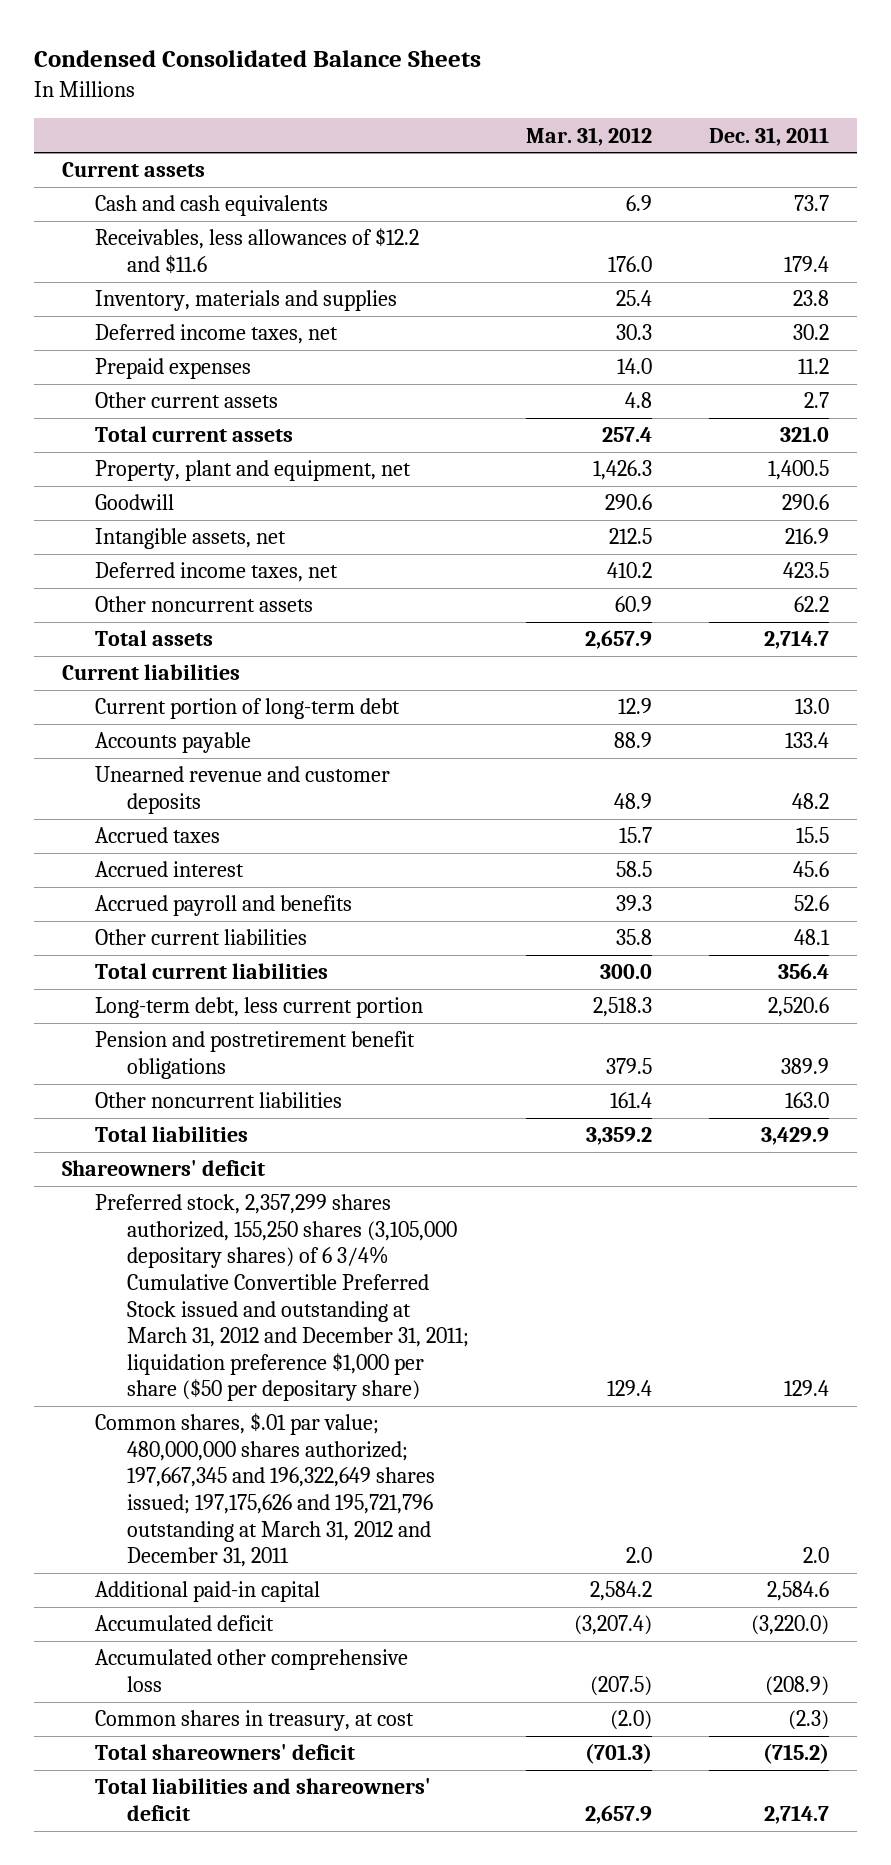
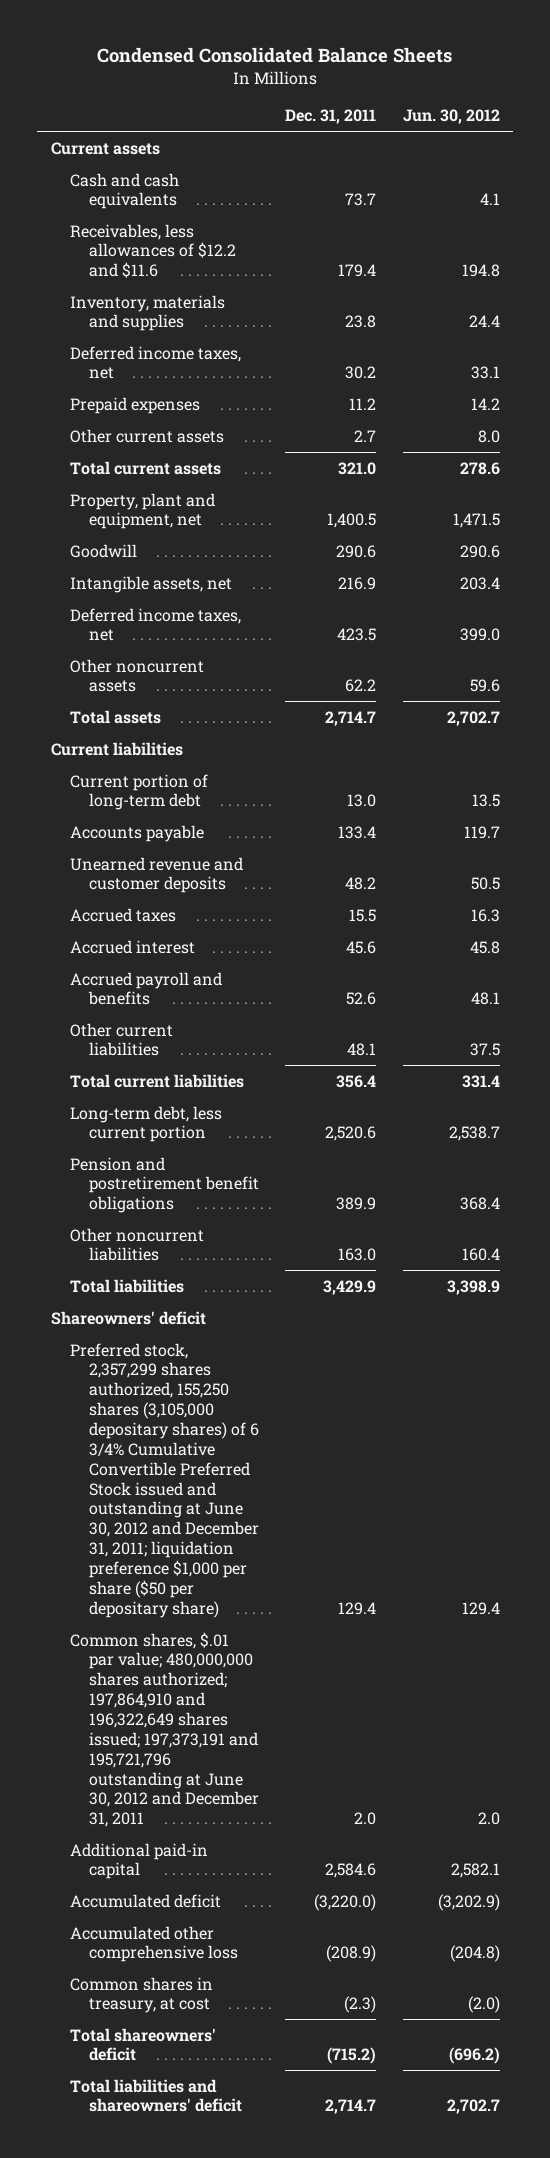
- | Mar. 31, 2012 | Dec. 31, 2011
+ | Dec. 31, 2011 | Jun. 30, 2012
- Preferred stock, 2,357,299 shares authorized, 155,250 shares (3,105,000 depositary shares) of 6 3/4% Cumulative Convertible Preferred Stock issued and outstanding at March 31, 2012 and December 31, 2011; liquidation preference $1,000 per share ($50 per depositary share) | 129.4 | 129.4
- Common shares, $.01 par value; 480,000,000 shares authorized; 197,667,345 and 196,322,649 shares issued; 197,175,626 and 195,721,796 outstanding at March 31, 2012 and December 31, 2011 | 2.0 | 2.0
+ Preferred stock, 2,357,299 shares authorized, 155,250 shares (3,105,000 depositary shares) of 6 3/4% Cumulative Convertible Preferred Stock issued and outstanding at June 30, 2012 and December 31, 2011; liquidation preference $1,000 per share ($50 per depositary share) | 129.4 | 129.4
+ Common shares, $.01 par value; 480,000,000 shares authorized; 197,864,910 and 196,322,649 shares issued; 197,373,191 and 195,721,796 outstanding at June 30, 2012 and December 31, 2011 | 2.0 | 2.0

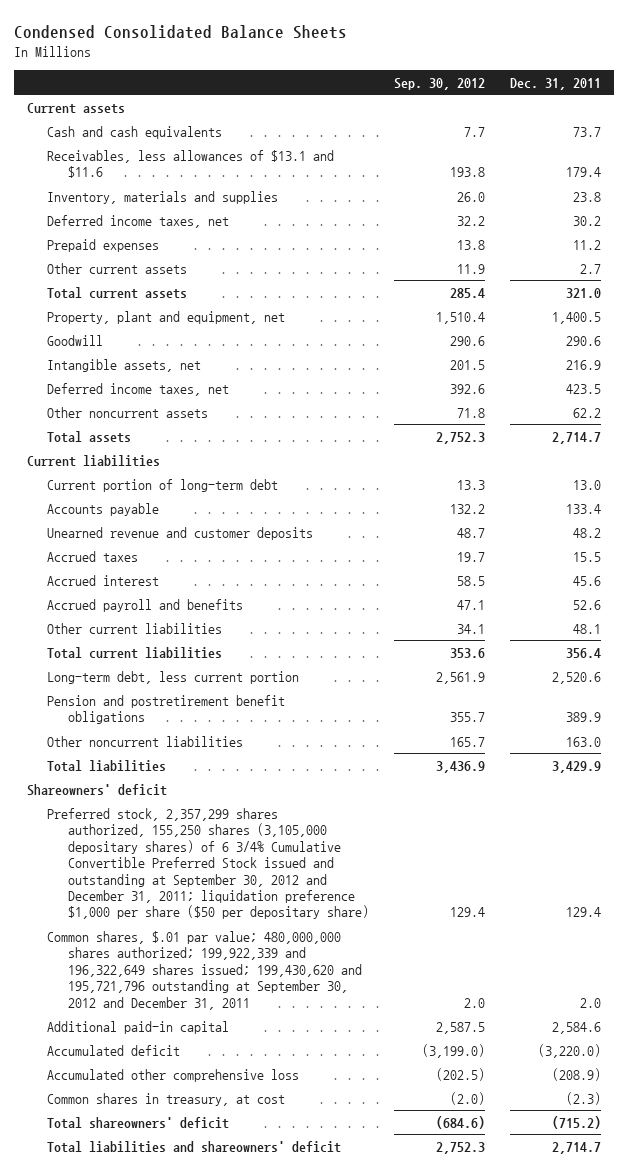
- | Dec. 31, 2011 | Jun. 30, 2012
+ | Sep. 30, 2012 | Dec. 31, 2011
- Receivables, less allowances of $12.2 and $11.6 | 179.4 | 194.8
+ Receivables, less allowances of $13.1 and $11.6 | 193.8 | 179.4
- Preferred stock, 2,357,299 shares authorized, 155,250 shares (3,105,000 depositary shares) of 6 3/4% Cumulative Convertible Preferred Stock issued and outstanding at June 30, 2012 and December 31, 2011; liquidation preference $1,000 per share ($50 per depositary share) | 129.4 | 129.4
- Common shares, $.01 par value; 480,000,000 shares authorized; 197,864,910 and 196,322,649 shares issued; 197,373,191 and 195,721,796 outstanding at June 30, 2012 and December 31, 2011 | 2.0 | 2.0
+ Preferred stock, 2,357,299 shares authorized, 155,250 shares (3,105,000 depositary shares) of 6 3/4% Cumulative Convertible Preferred Stock issued and outstanding at September 30, 2012 and December 31, 2011; liquidation preference $1,000 per share ($50 per depositary share) | 129.4 | 129.4
+ Common shares, $.01 par value; 480,000,000 shares authorized; 199,922,339 and 196,322,649 shares issued; 199,430,620 and 195,721,796 outstanding at September 30, 2012 and December 31, 2011 | 2.0 | 2.0

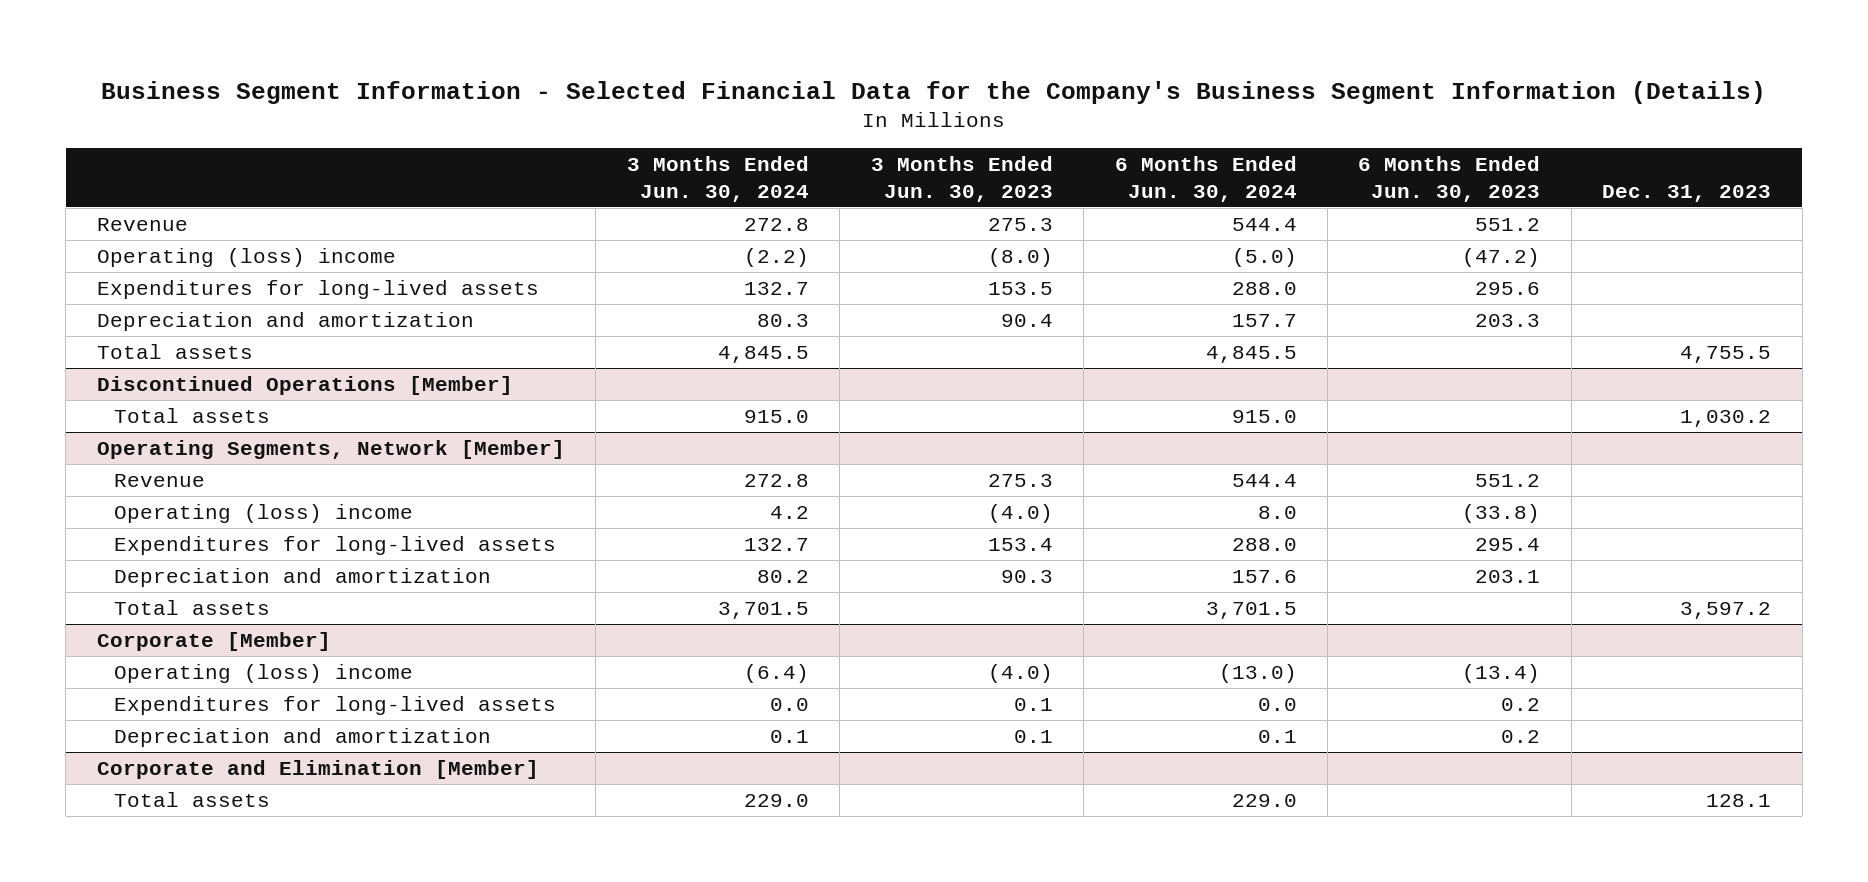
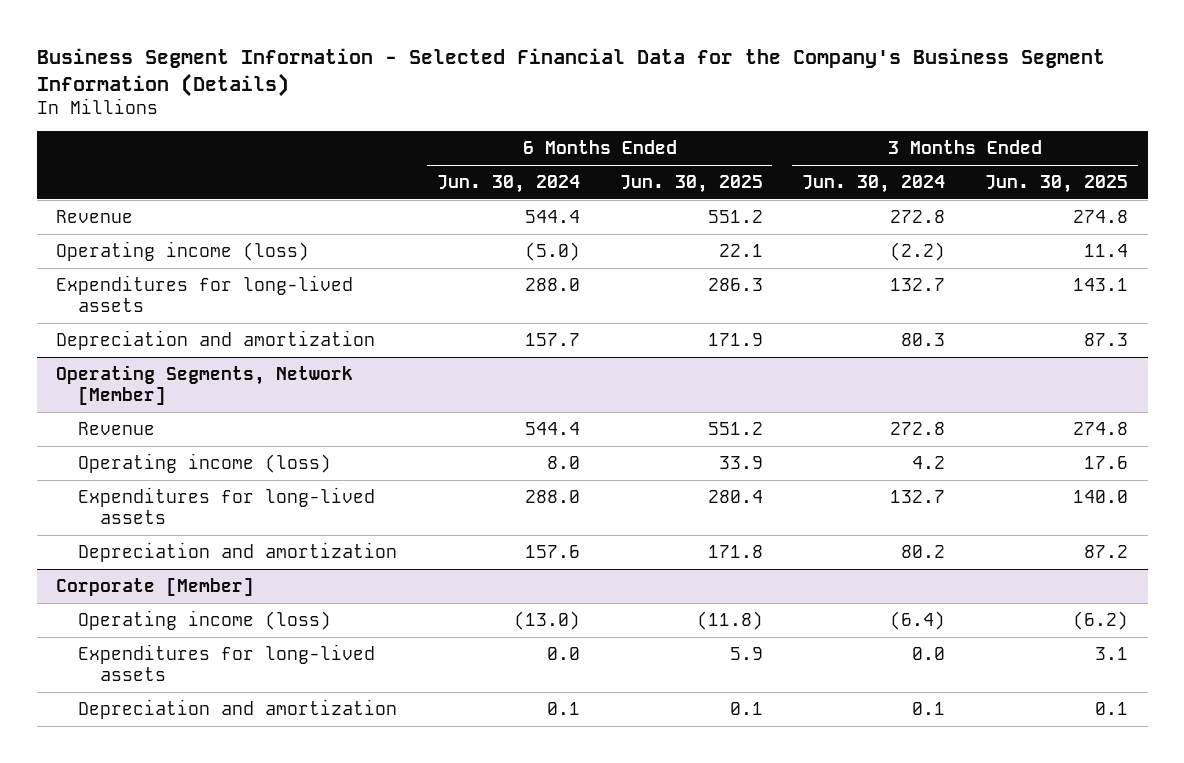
- | 3 Months Ended Jun. 30, 2024 | 3 Months Ended Jun. 30, 2023 | 6 Months Ended Jun. 30, 2024 | 6 Months Ended Jun. 30, 2023 | Dec. 31, 2023
+ | 6 Months Ended Jun. 30, 2024 | 6 Months Ended Jun. 30, 2025 | 3 Months Ended Jun. 30, 2024 | 3 Months Ended Jun. 30, 2025
- Operating (loss) income | (2.2) | (8.0) | (5.0) | (47.2) |
+ Operating income (loss) | (5.0) | 22.1 | (2.2) | 11.4
- Total assets | 4,845.5 | | 4,845.5 | | 4,755.5
- Discontinued Operations [Member]
- Total assets | 915.0 | | 915.0 | | 1,030.2
@ Operating Segments, Network [Member]
- Operating (loss) income | 4.2 | (4.0) | 8.0 | (33.8) |
+ Operating income (loss) | 8.0 | 33.9 | 4.2 | 17.6
- Total assets | 3,701.5 | | 3,701.5 | | 3,597.2
@ Corporate [Member]
- Operating (loss) income | (6.4) | (4.0) | (13.0) | (13.4) |
+ Operating income (loss) | (13.0) | (11.8) | (6.4) | (6.2)
- Corporate and Elimination [Member]
- Total assets | 229.0 | | 229.0 | | 128.1

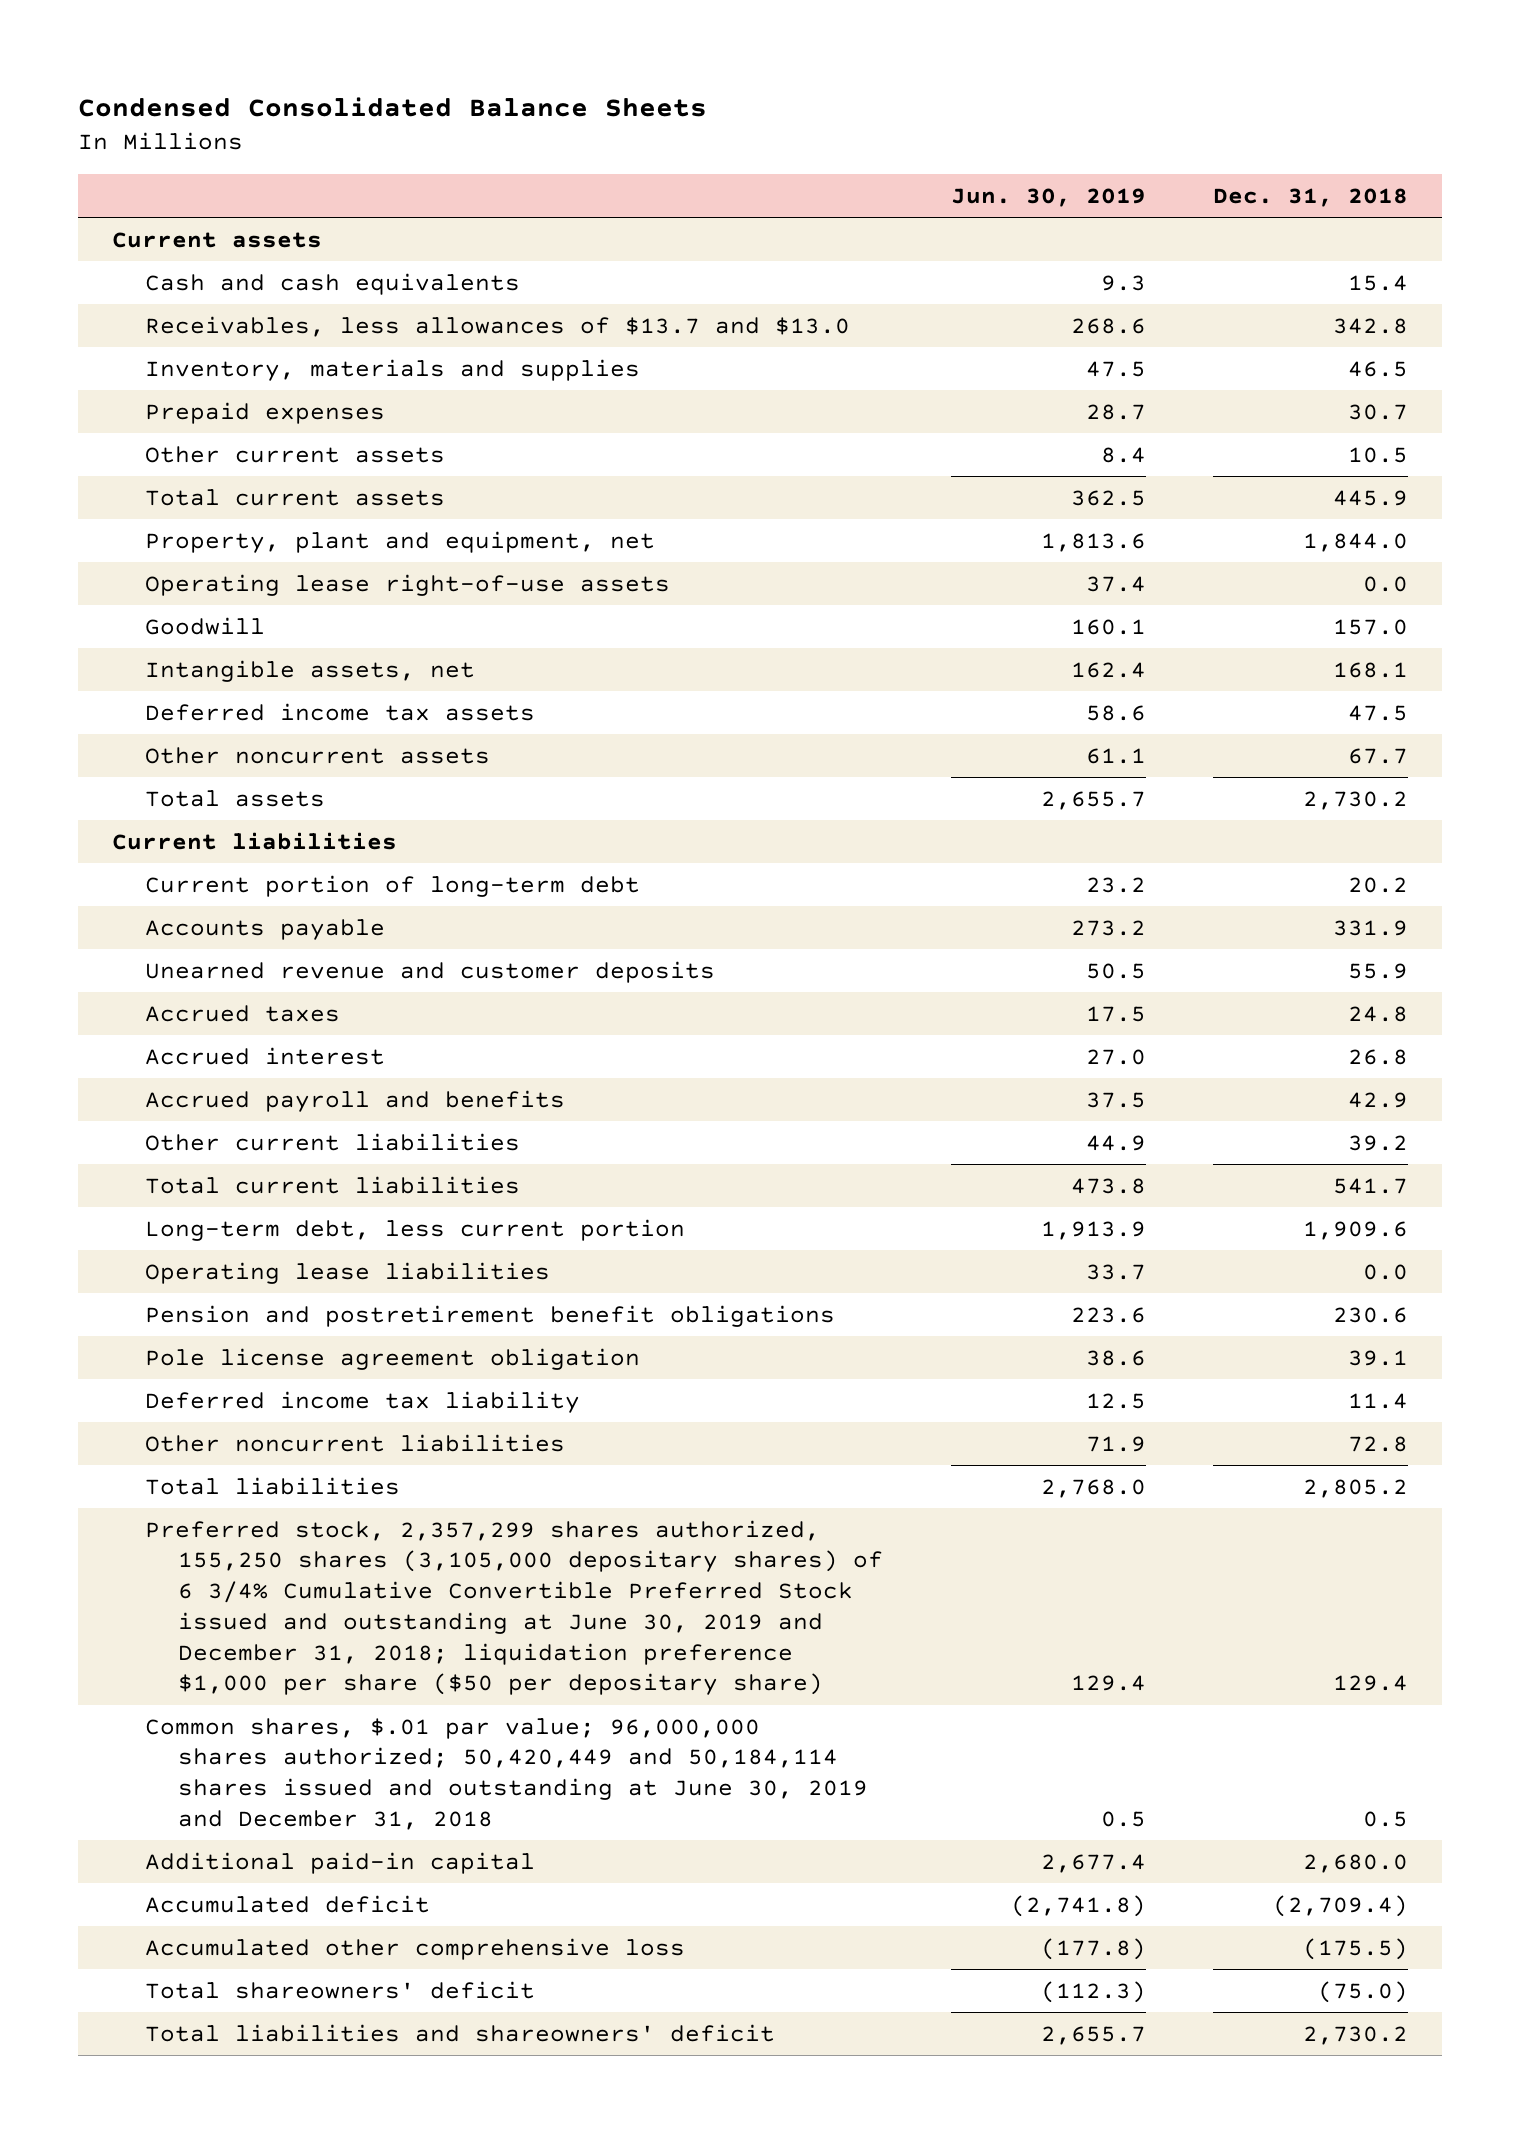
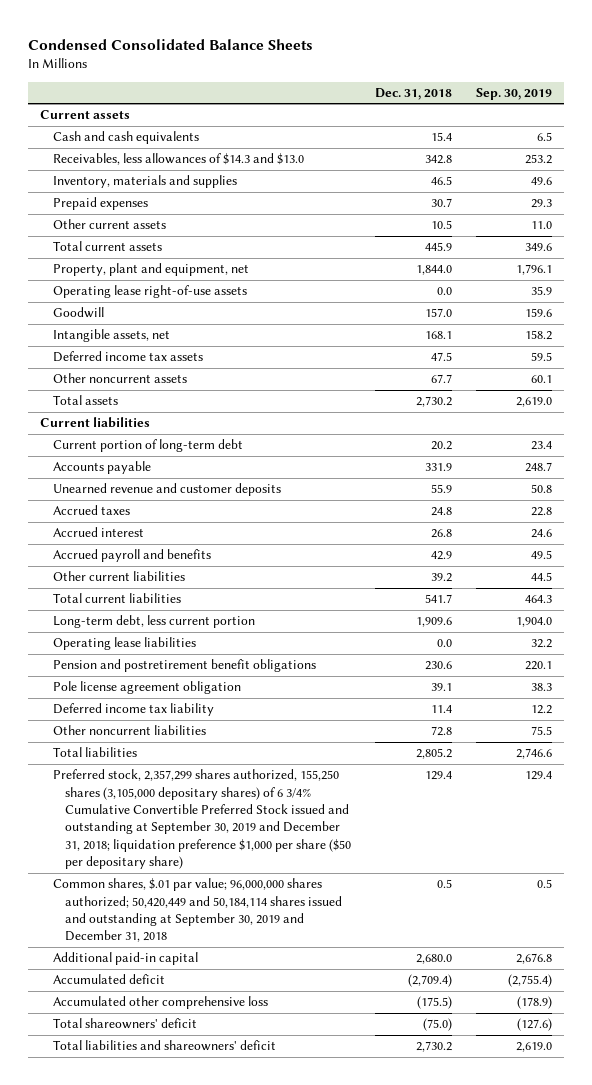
- | Jun. 30, 2019 | Dec. 31, 2018
+ | Dec. 31, 2018 | Sep. 30, 2019
- Receivables, less allowances of $13.7 and $13.0 | 268.6 | 342.8
+ Receivables, less allowances of $14.3 and $13.0 | 342.8 | 253.2
- Preferred stock, 2,357,299 shares authorized, 155,250 shares (3,105,000 depositary shares) of 6 3/4% Cumulative Convertible Preferred Stock issued and outstanding at June 30, 2019 and December 31, 2018; liquidation preference $1,000 per share ($50 per depositary share) | 129.4 | 129.4
- Common shares, $.01 par value; 96,000,000 shares authorized; 50,420,449 and 50,184,114 shares issued and outstanding at June 30, 2019 and December 31, 2018 | 0.5 | 0.5
+ Preferred stock, 2,357,299 shares authorized, 155,250 shares (3,105,000 depositary shares) of 6 3/4% Cumulative Convertible Preferred Stock issued and outstanding at September 30, 2019 and December 31, 2018; liquidation preference $1,000 per share ($50 per depositary share) | 129.4 | 129.4
+ Common shares, $.01 par value; 96,000,000 shares authorized; 50,420,449 and 50,184,114 shares issued and outstanding at September 30, 2019 and December 31, 2018 | 0.5 | 0.5

